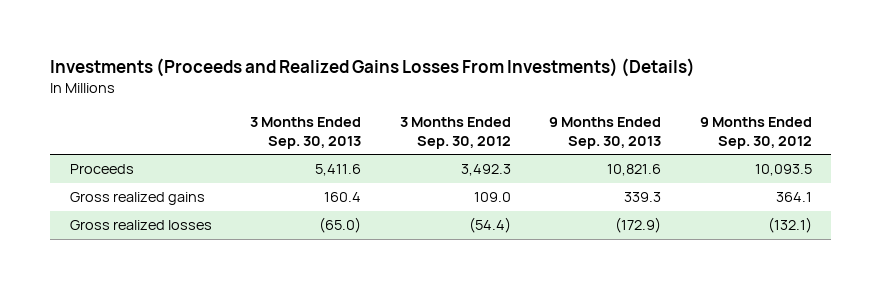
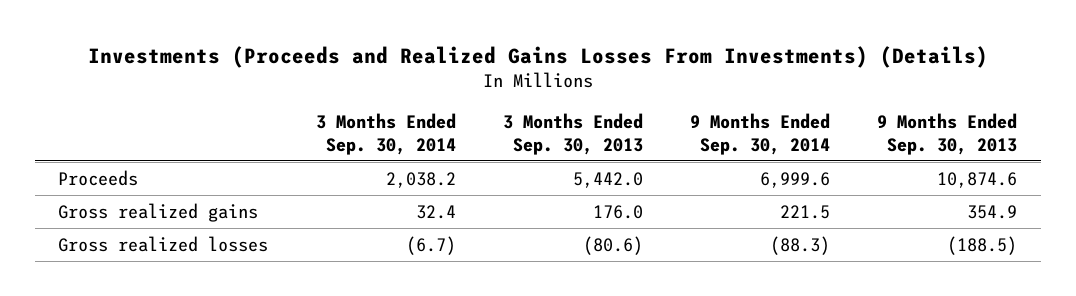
- | 3 Months Ended Sep. 30, 2013 | 3 Months Ended Sep. 30, 2012 | 9 Months Ended Sep. 30, 2013 | 9 Months Ended Sep. 30, 2012
+ | 3 Months Ended Sep. 30, 2014 | 3 Months Ended Sep. 30, 2013 | 9 Months Ended Sep. 30, 2014 | 9 Months Ended Sep. 30, 2013
- Proceeds | 5,411.6 | 3,492.3 | 10,821.6 | 10,093.5
- Gross realized gains | 160.4 | 109.0 | 339.3 | 364.1
- Gross realized losses | (65.0) | (54.4) | (172.9) | (132.1)
+ Proceeds | 2,038.2 | 5,442.0 | 6,999.6 | 10,874.6
+ Gross realized gains | 32.4 | 176.0 | 221.5 | 354.9
+ Gross realized losses | (6.7) | (80.6) | (88.3) | (188.5)

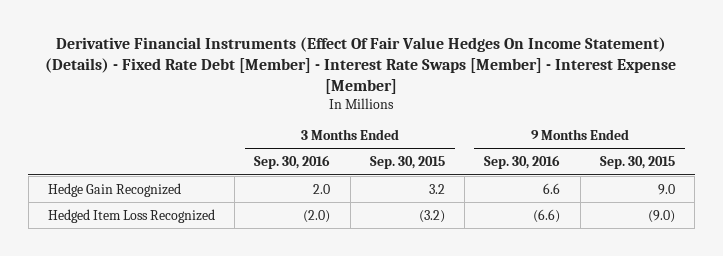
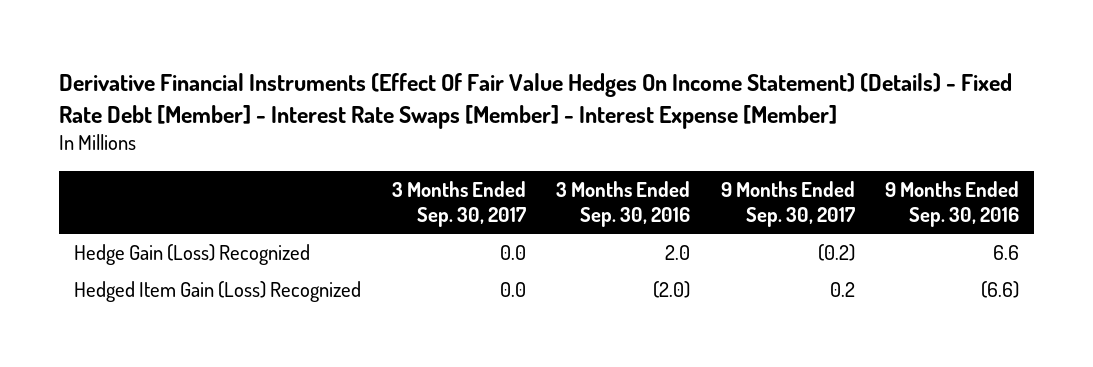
- | 3 Months Ended Sep. 30, 2016 | 3 Months Ended Sep. 30, 2015 | 9 Months Ended Sep. 30, 2016 | 9 Months Ended Sep. 30, 2015
+ | 3 Months Ended Sep. 30, 2017 | 3 Months Ended Sep. 30, 2016 | 9 Months Ended Sep. 30, 2017 | 9 Months Ended Sep. 30, 2016
- Hedge Gain Recognized | 2.0 | 3.2 | 6.6 | 9.0
- Hedged Item Loss Recognized | (2.0) | (3.2) | (6.6) | (9.0)
+ Hedge Gain (Loss) Recognized | 0.0 | 2.0 | (0.2) | 6.6
+ Hedged Item Gain (Loss) Recognized | 0.0 | (2.0) | 0.2 | (6.6)

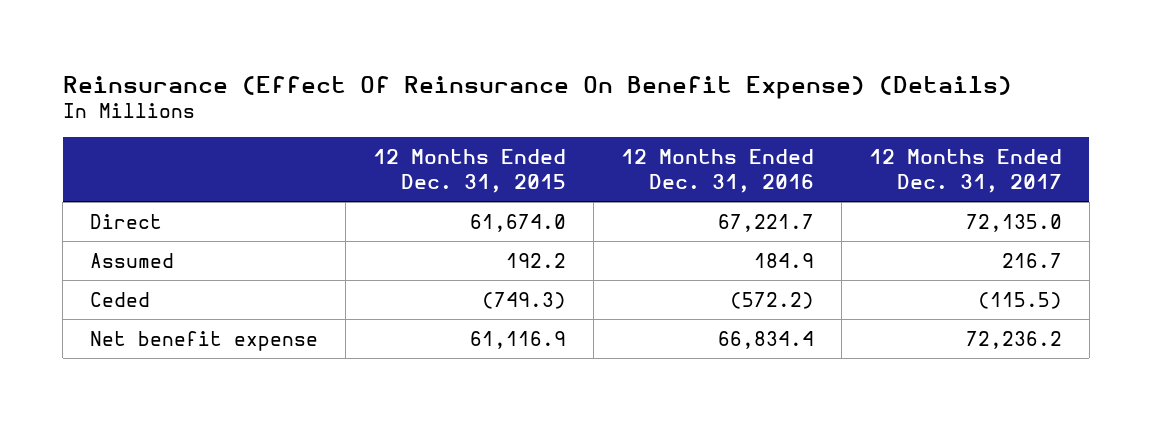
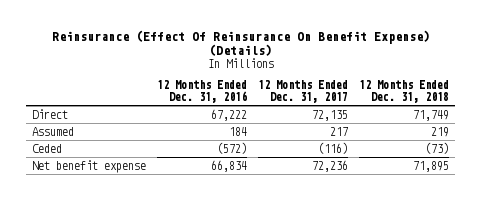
- | 12 Months Ended Dec. 31, 2015 | 12 Months Ended Dec. 31, 2016 | 12 Months Ended Dec. 31, 2017
+ | 12 Months Ended Dec. 31, 2016 | 12 Months Ended Dec. 31, 2017 | 12 Months Ended Dec. 31, 2018
- Direct | 61,674.0 | 67,221.7 | 72,135.0
- Assumed | 192.2 | 184.9 | 216.7
- Ceded | (749.3) | (572.2) | (115.5)
- Net benefit expense | 61,116.9 | 66,834.4 | 72,236.2
+ Direct | 67,222 | 72,135 | 71,749
+ Assumed | 184 | 217 | 219
+ Ceded | (572) | (116) | (73)
+ Net benefit expense | 66,834 | 72,236 | 71,895

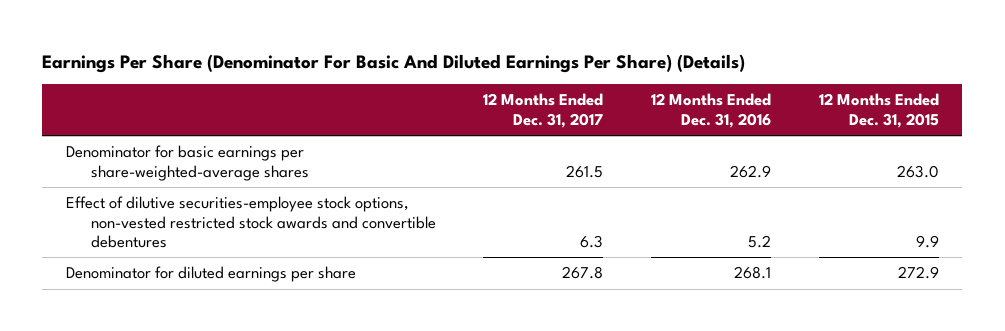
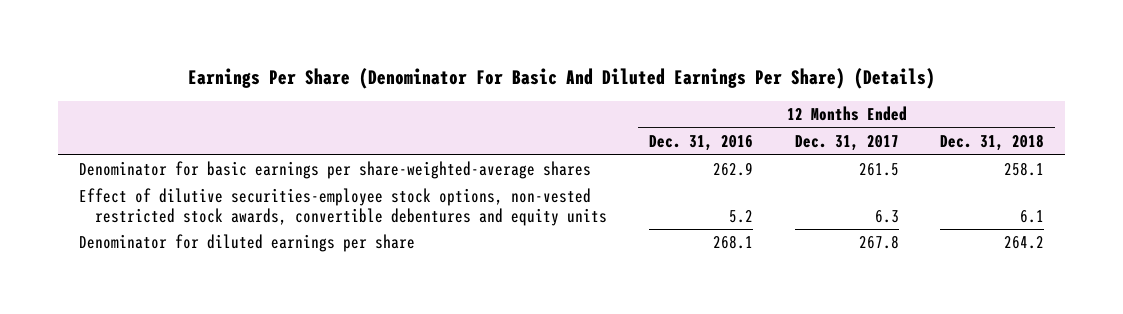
- | 12 Months Ended Dec. 31, 2017 | 12 Months Ended Dec. 31, 2016 | 12 Months Ended Dec. 31, 2015
+ | 12 Months Ended Dec. 31, 2016 | 12 Months Ended Dec. 31, 2017 | 12 Months Ended Dec. 31, 2018
- Effect of dilutive securities-employee stock options, non-vested restricted stock awards and convertible debentures | 6.3 | 5.2 | 9.9
+ Effect of dilutive securities-employee stock options, non-vested restricted stock awards, convertible debentures and equity units | 5.2 | 6.3 | 6.1

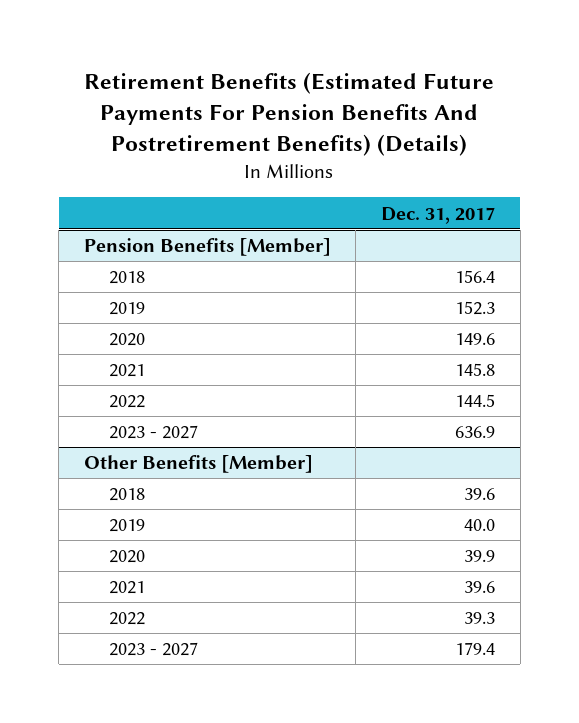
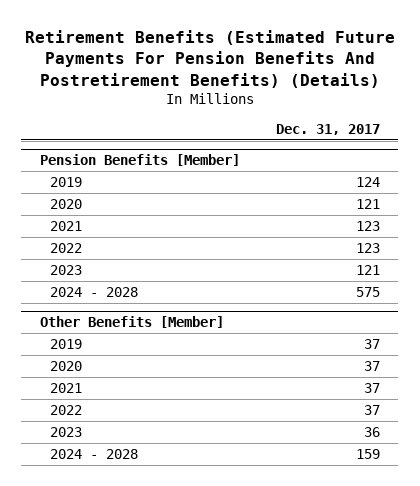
@ Pension Benefits [Member]
- 2018 | 156.4
- 2019 | 152.3
- 2020 | 149.6
- 2021 | 145.8
- 2022 | 144.5
- 2023 - 2027 | 636.9
+ 2019 | 124
+ 2020 | 121
+ 2021 | 123
+ 2022 | 123
+ 2023 | 121
+ 2024 - 2028 | 575
@ Other Benefits [Member]
- 2018 | 39.6
- 2019 | 40.0
- 2020 | 39.9
- 2021 | 39.6
- 2022 | 39.3
- 2023 - 2027 | 179.4
+ 2019 | 37
+ 2020 | 37
+ 2021 | 37
+ 2022 | 37
+ 2023 | 36
+ 2024 - 2028 | 159

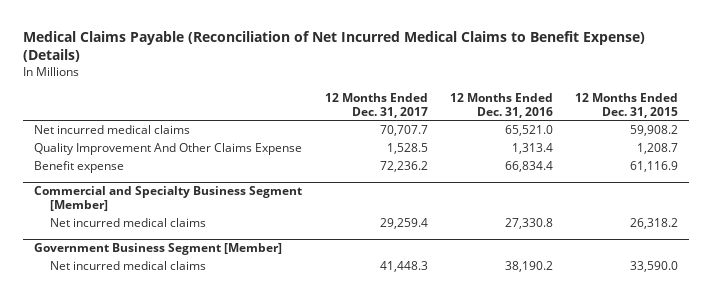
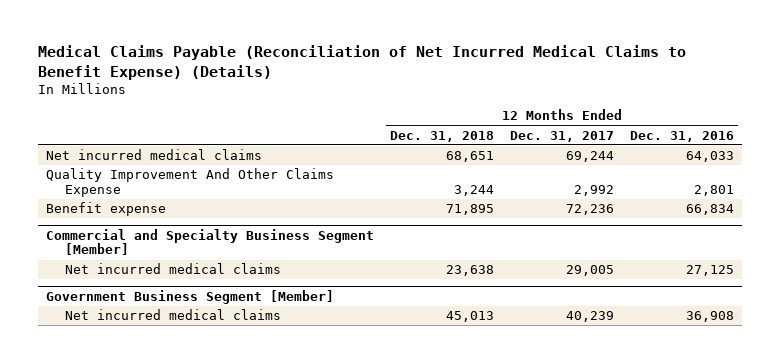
- | 12 Months Ended Dec. 31, 2017 | 12 Months Ended Dec. 31, 2016 | 12 Months Ended Dec. 31, 2015
+ | 12 Months Ended Dec. 31, 2018 | 12 Months Ended Dec. 31, 2017 | 12 Months Ended Dec. 31, 2016
- Net incurred medical claims | 70,707.7 | 65,521.0 | 59,908.2
- Quality Improvement And Other Claims Expense | 1,528.5 | 1,313.4 | 1,208.7
- Benefit expense | 72,236.2 | 66,834.4 | 61,116.9
+ Net incurred medical claims | 68,651 | 69,244 | 64,033
+ Quality Improvement And Other Claims Expense | 3,244 | 2,992 | 2,801
+ Benefit expense | 71,895 | 72,236 | 66,834
@ Commercial and Specialty Business Segment [Member]
- Net incurred medical claims | 29,259.4 | 27,330.8 | 26,318.2
+ Net incurred medical claims | 23,638 | 29,005 | 27,125
@ Government Business Segment [Member]
- Net incurred medical claims | 41,448.3 | 38,190.2 | 33,590.0
+ Net incurred medical claims | 45,013 | 40,239 | 36,908

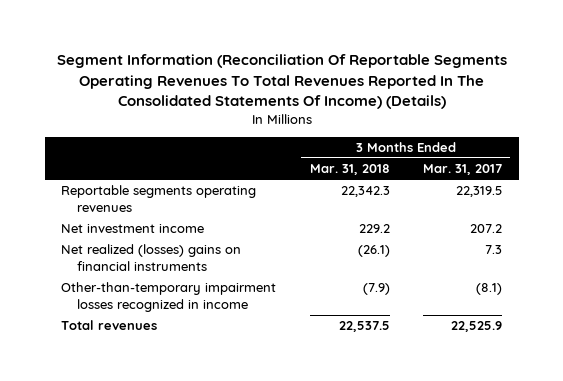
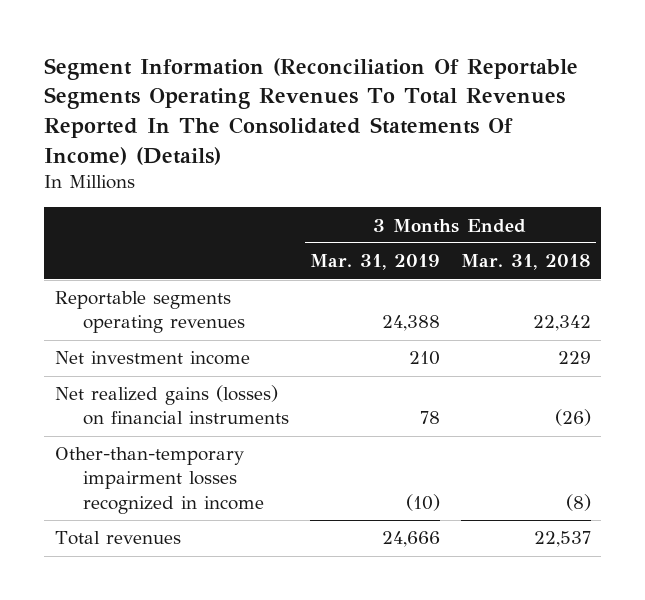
- | 3 Months Ended Mar. 31, 2018 | 3 Months Ended Mar. 31, 2017
+ | 3 Months Ended Mar. 31, 2019 | 3 Months Ended Mar. 31, 2018
- Reportable segments operating revenues | 22,342.3 | 22,319.5
- Net investment income | 229.2 | 207.2
- Net realized (losses) gains on financial instruments | (26.1) | 7.3
- Other-than-temporary impairment losses recognized in income | (7.9) | (8.1)
- Total revenues | 22,537.5 | 22,525.9
+ Reportable segments operating revenues | 24,388 | 22,342
+ Net investment income | 210 | 229
+ Net realized gains (losses) on financial instruments | 78 | (26)
+ Other-than-temporary impairment losses recognized in income | (10) | (8)
+ Total revenues | 24,666 | 22,537

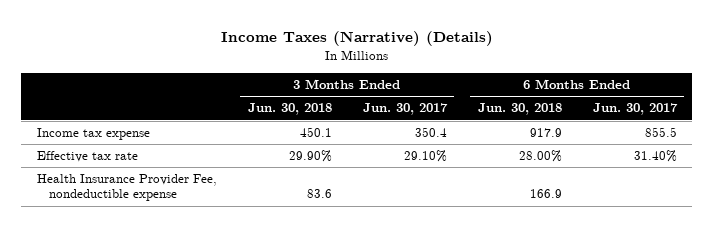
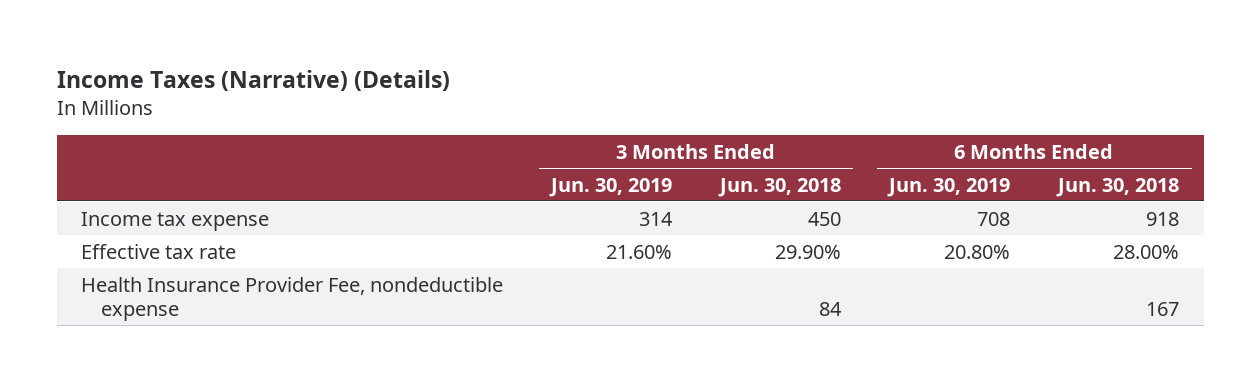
- | 3 Months Ended Jun. 30, 2018 | 3 Months Ended Jun. 30, 2017 | 6 Months Ended Jun. 30, 2018 | 6 Months Ended Jun. 30, 2017
+ | 3 Months Ended Jun. 30, 2019 | 3 Months Ended Jun. 30, 2018 | 6 Months Ended Jun. 30, 2019 | 6 Months Ended Jun. 30, 2018
- Income tax expense | 450.1 | 350.4 | 917.9 | 855.5
+ Income tax expense | 314 | 450 | 708 | 918
- Health Insurance Provider Fee, nondeductible expense | 83.6 | | 166.9 |
+ Health Insurance Provider Fee, nondeductible expense | | 84 | | 167

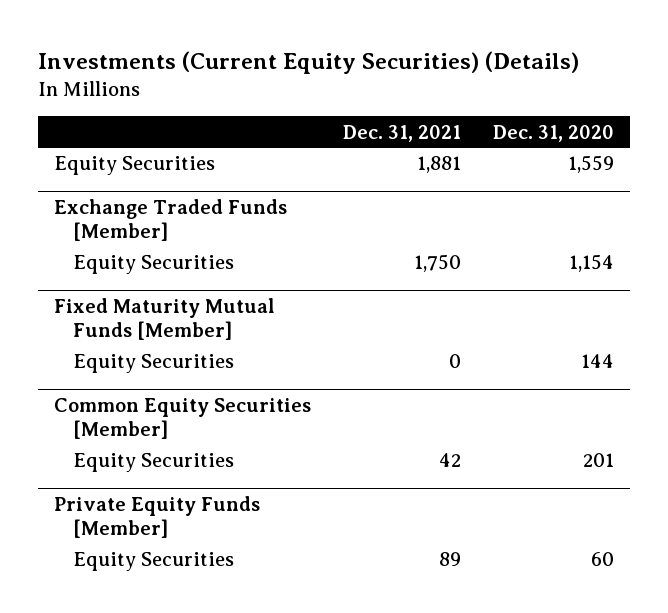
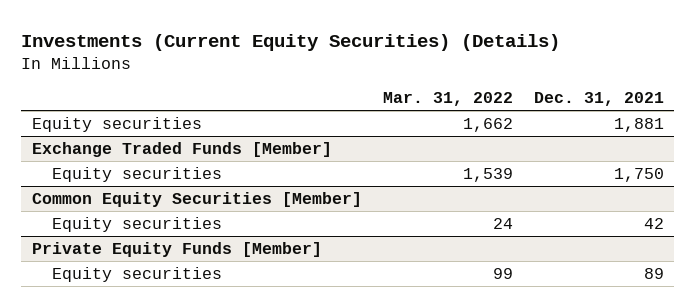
- | Dec. 31, 2021 | Dec. 31, 2020
+ | Mar. 31, 2022 | Dec. 31, 2021
- Equity Securities | 1,881 | 1,559
+ Equity securities | 1,662 | 1,881
@ Exchange Traded Funds [Member]
- Equity Securities | 1,750 | 1,154
- Fixed Maturity Mutual Funds [Member]
- Equity Securities | 0 | 144
@ Exchange Traded Funds [Member]
+ Equity securities | 1,539 | 1,750
@ Common Equity Securities [Member]
- Equity Securities | 42 | 201
+ Equity securities | 24 | 42
@ Private Equity Funds [Member]
- Equity Securities | 89 | 60
+ Equity securities | 99 | 89

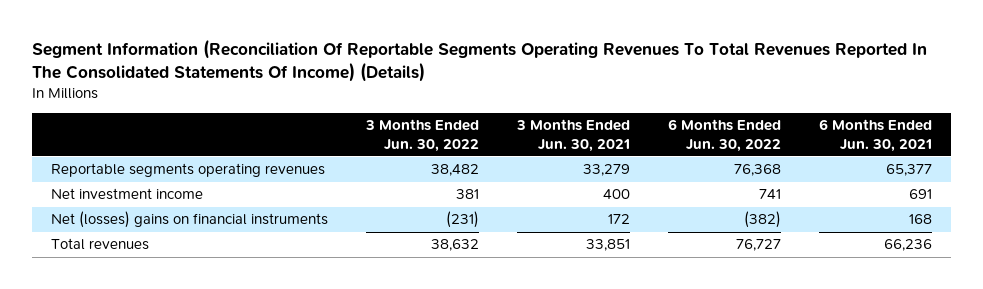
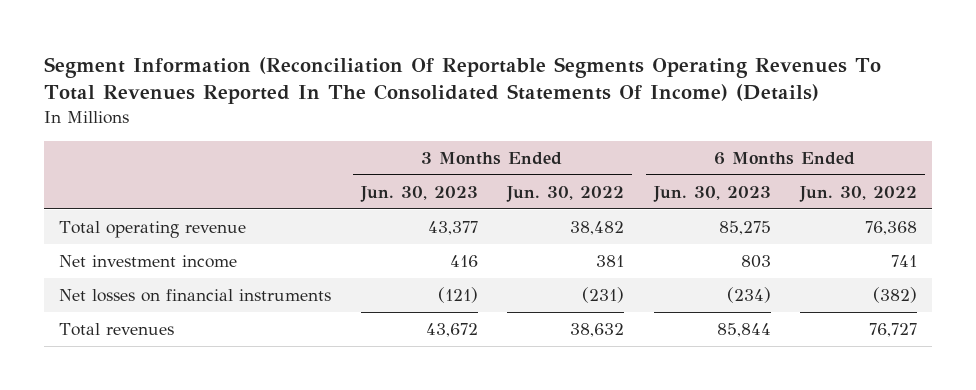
- | 3 Months Ended Jun. 30, 2022 | 3 Months Ended Jun. 30, 2021 | 6 Months Ended Jun. 30, 2022 | 6 Months Ended Jun. 30, 2021
+ | 3 Months Ended Jun. 30, 2023 | 3 Months Ended Jun. 30, 2022 | 6 Months Ended Jun. 30, 2023 | 6 Months Ended Jun. 30, 2022
- Reportable segments operating revenues | 38,482 | 33,279 | 76,368 | 65,377
+ Total operating revenue | 43,377 | 38,482 | 85,275 | 76,368
- Net (losses) gains on financial instruments | (231) | 172 | (382) | 168
+ Net losses on financial instruments | (121) | (231) | (234) | (382)

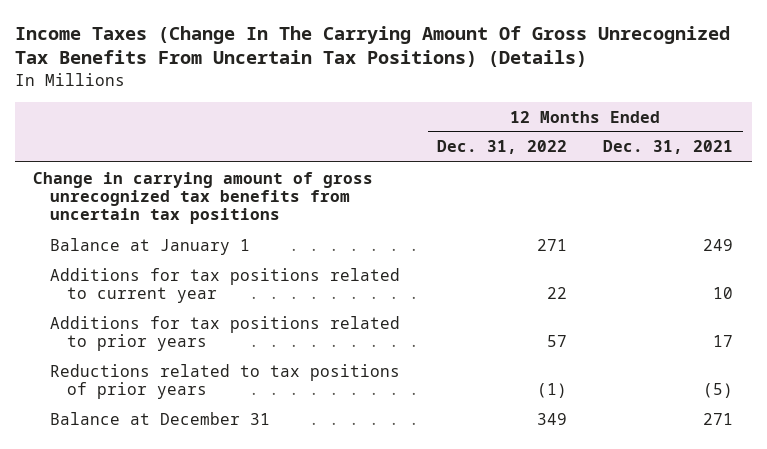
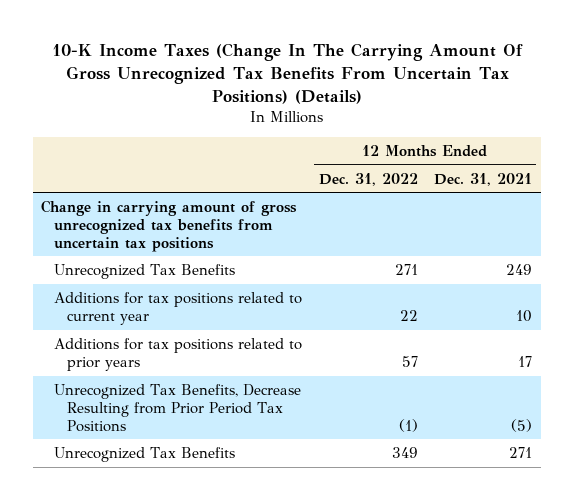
- Income Taxes (Change In The Carrying Amount Of Gross Unrecognized Tax Benefits From Uncertain Tax Positions) (Details)
+ 10-K Income Taxes (Change In The Carrying Amount Of Gross Unrecognized Tax Benefits From Uncertain Tax Positions) (Details)
- Balance at January 1 | 271 | 249
+ Unrecognized Tax Benefits | 271 | 249
- Reductions related to tax positions of prior years | (1) | (5)
- Balance at December 31 | 349 | 271
+ Unrecognized Tax Benefits, Decrease Resulting from Prior Period Tax Positions | (1) | (5)
+ Unrecognized Tax Benefits | 349 | 271

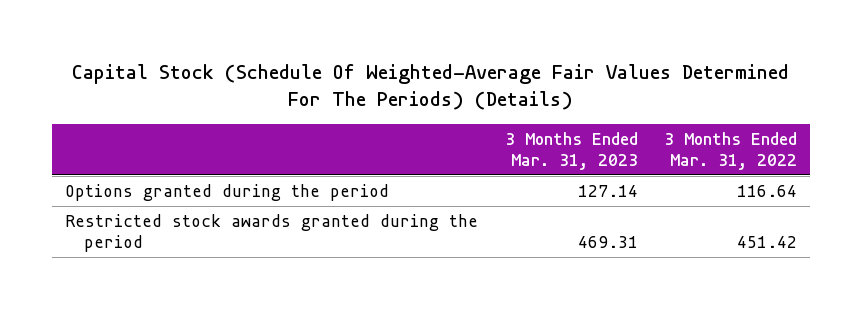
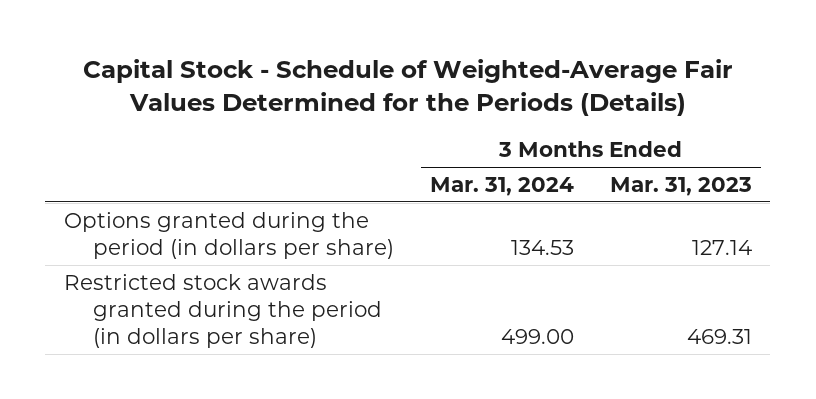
- Capital Stock (Schedule Of Weighted-Average Fair Values Determined For The Periods) (Details)
+ Capital Stock - Schedule of Weighted-Average Fair Values Determined for the Periods (Details)
- | 3 Months Ended Mar. 31, 2023 | 3 Months Ended Mar. 31, 2022
+ | 3 Months Ended Mar. 31, 2024 | 3 Months Ended Mar. 31, 2023
- Options granted during the period | 127.14 | 116.64
- Restricted stock awards granted during the period | 469.31 | 451.42
+ Options granted during the period (in dollars per share) | 134.53 | 127.14
+ Restricted stock awards granted during the period (in dollars per share) | 499.00 | 469.31

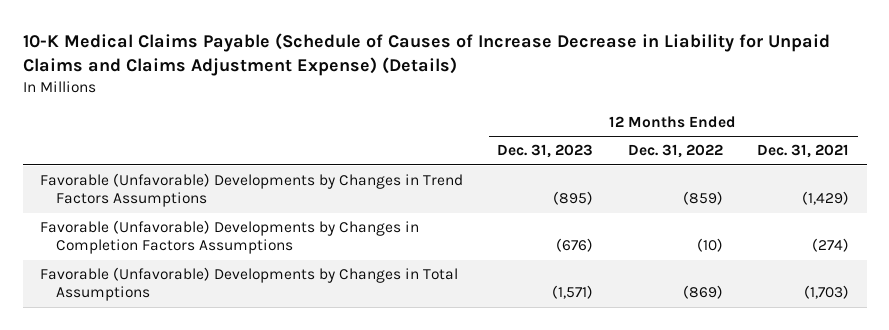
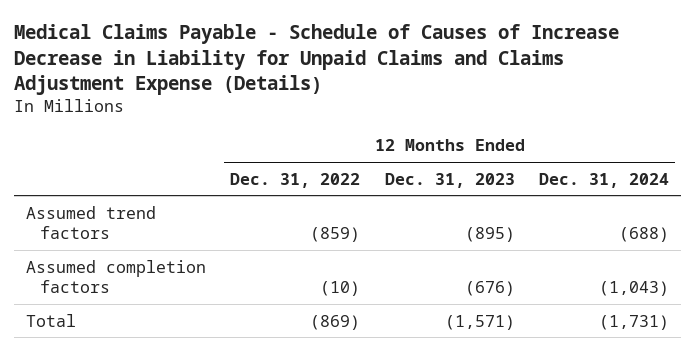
- 10-K Medical Claims Payable (Schedule of Causes of Increase Decrease in Liability for Unpaid Claims and Claims Adjustment Expense) (Details)
+ Medical Claims Payable - Schedule of Causes of Increase Decrease in Liability for Unpaid Claims and Claims Adjustment Expense (Details)
- | 12 Months Ended Dec. 31, 2023 | 12 Months Ended Dec. 31, 2022 | 12 Months Ended Dec. 31, 2021
+ | 12 Months Ended Dec. 31, 2022 | 12 Months Ended Dec. 31, 2023 | 12 Months Ended Dec. 31, 2024
- Favorable (Unfavorable) Developments by Changes in Trend Factors Assumptions | (895) | (859) | (1,429)
- Favorable (Unfavorable) Developments by Changes in Completion Factors Assumptions | (676) | (10) | (274)
- Favorable (Unfavorable) Developments by Changes in Total Assumptions | (1,571) | (869) | (1,703)
+ Assumed trend factors | (859) | (895) | (688)
+ Assumed completion factors | (10) | (676) | (1,043)
+ Total | (869) | (1,571) | (1,731)

